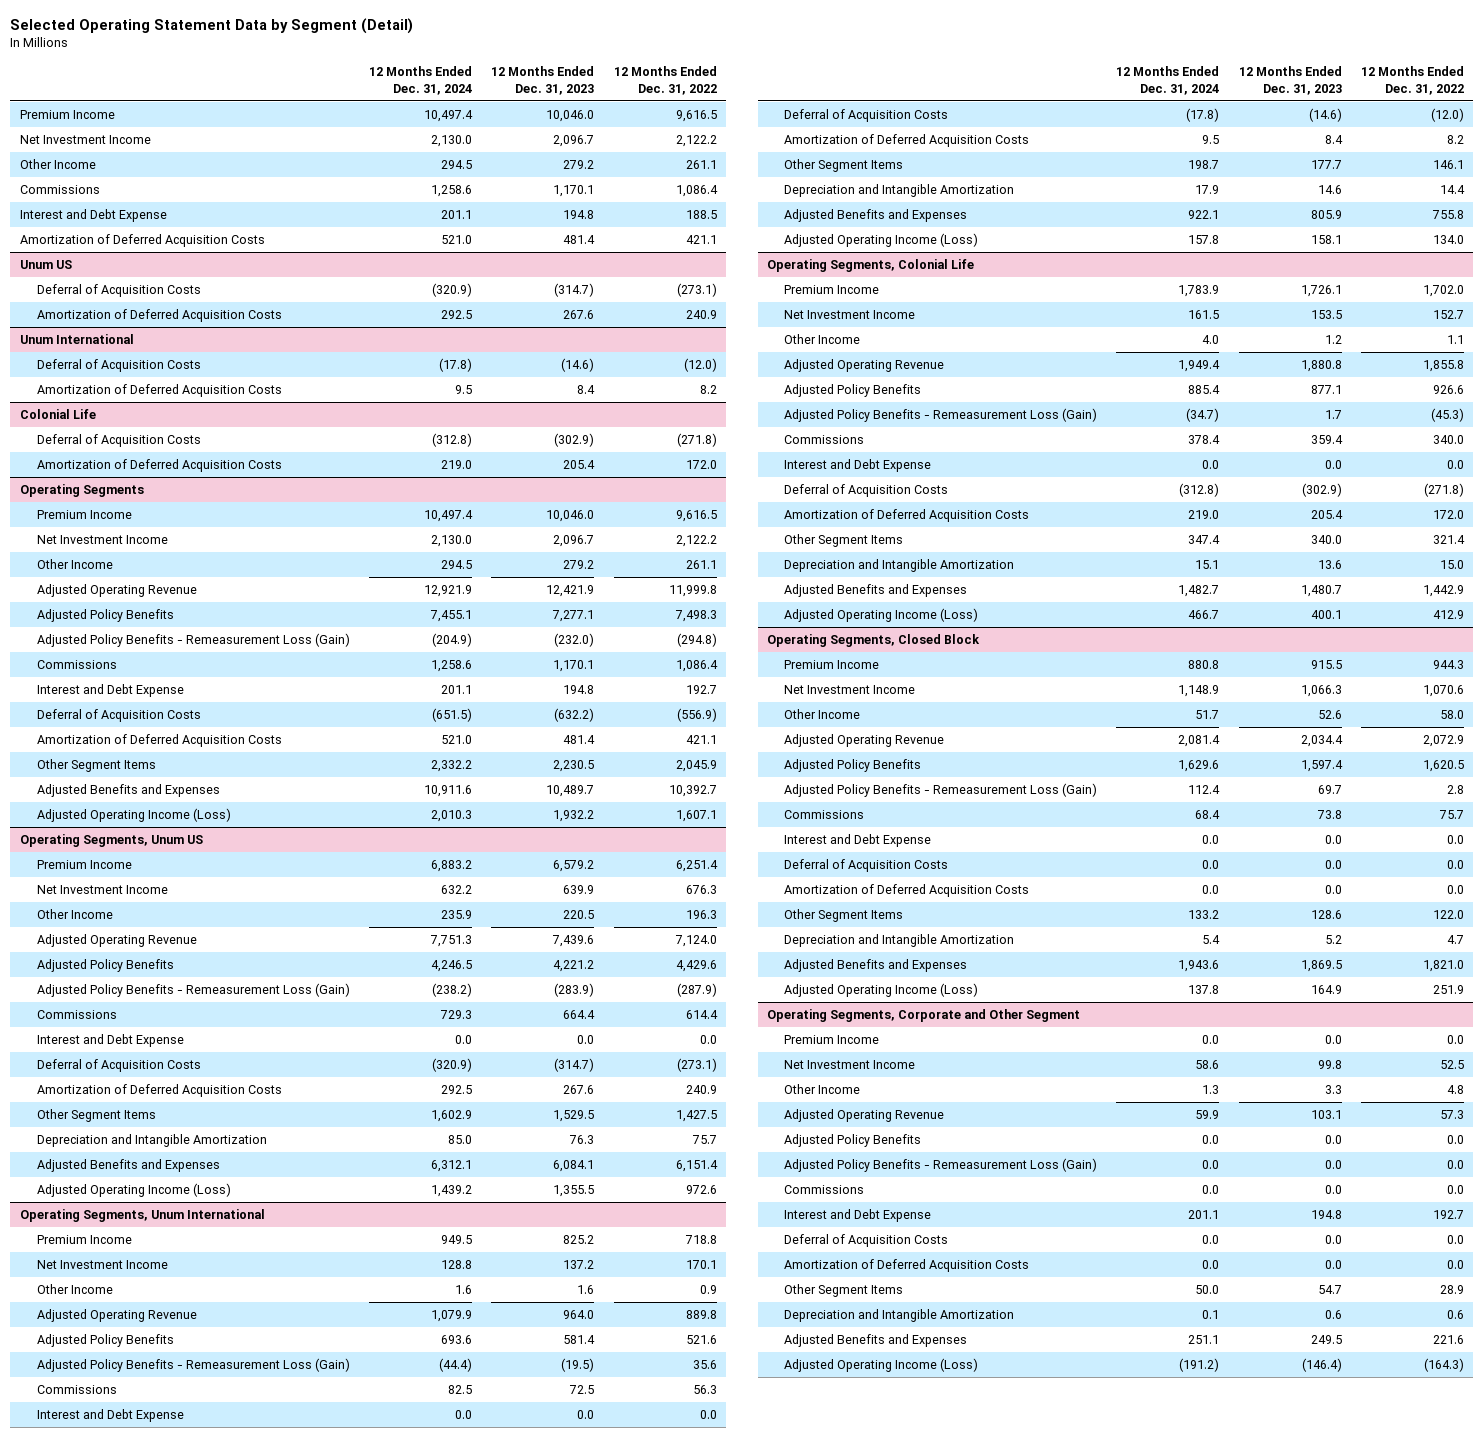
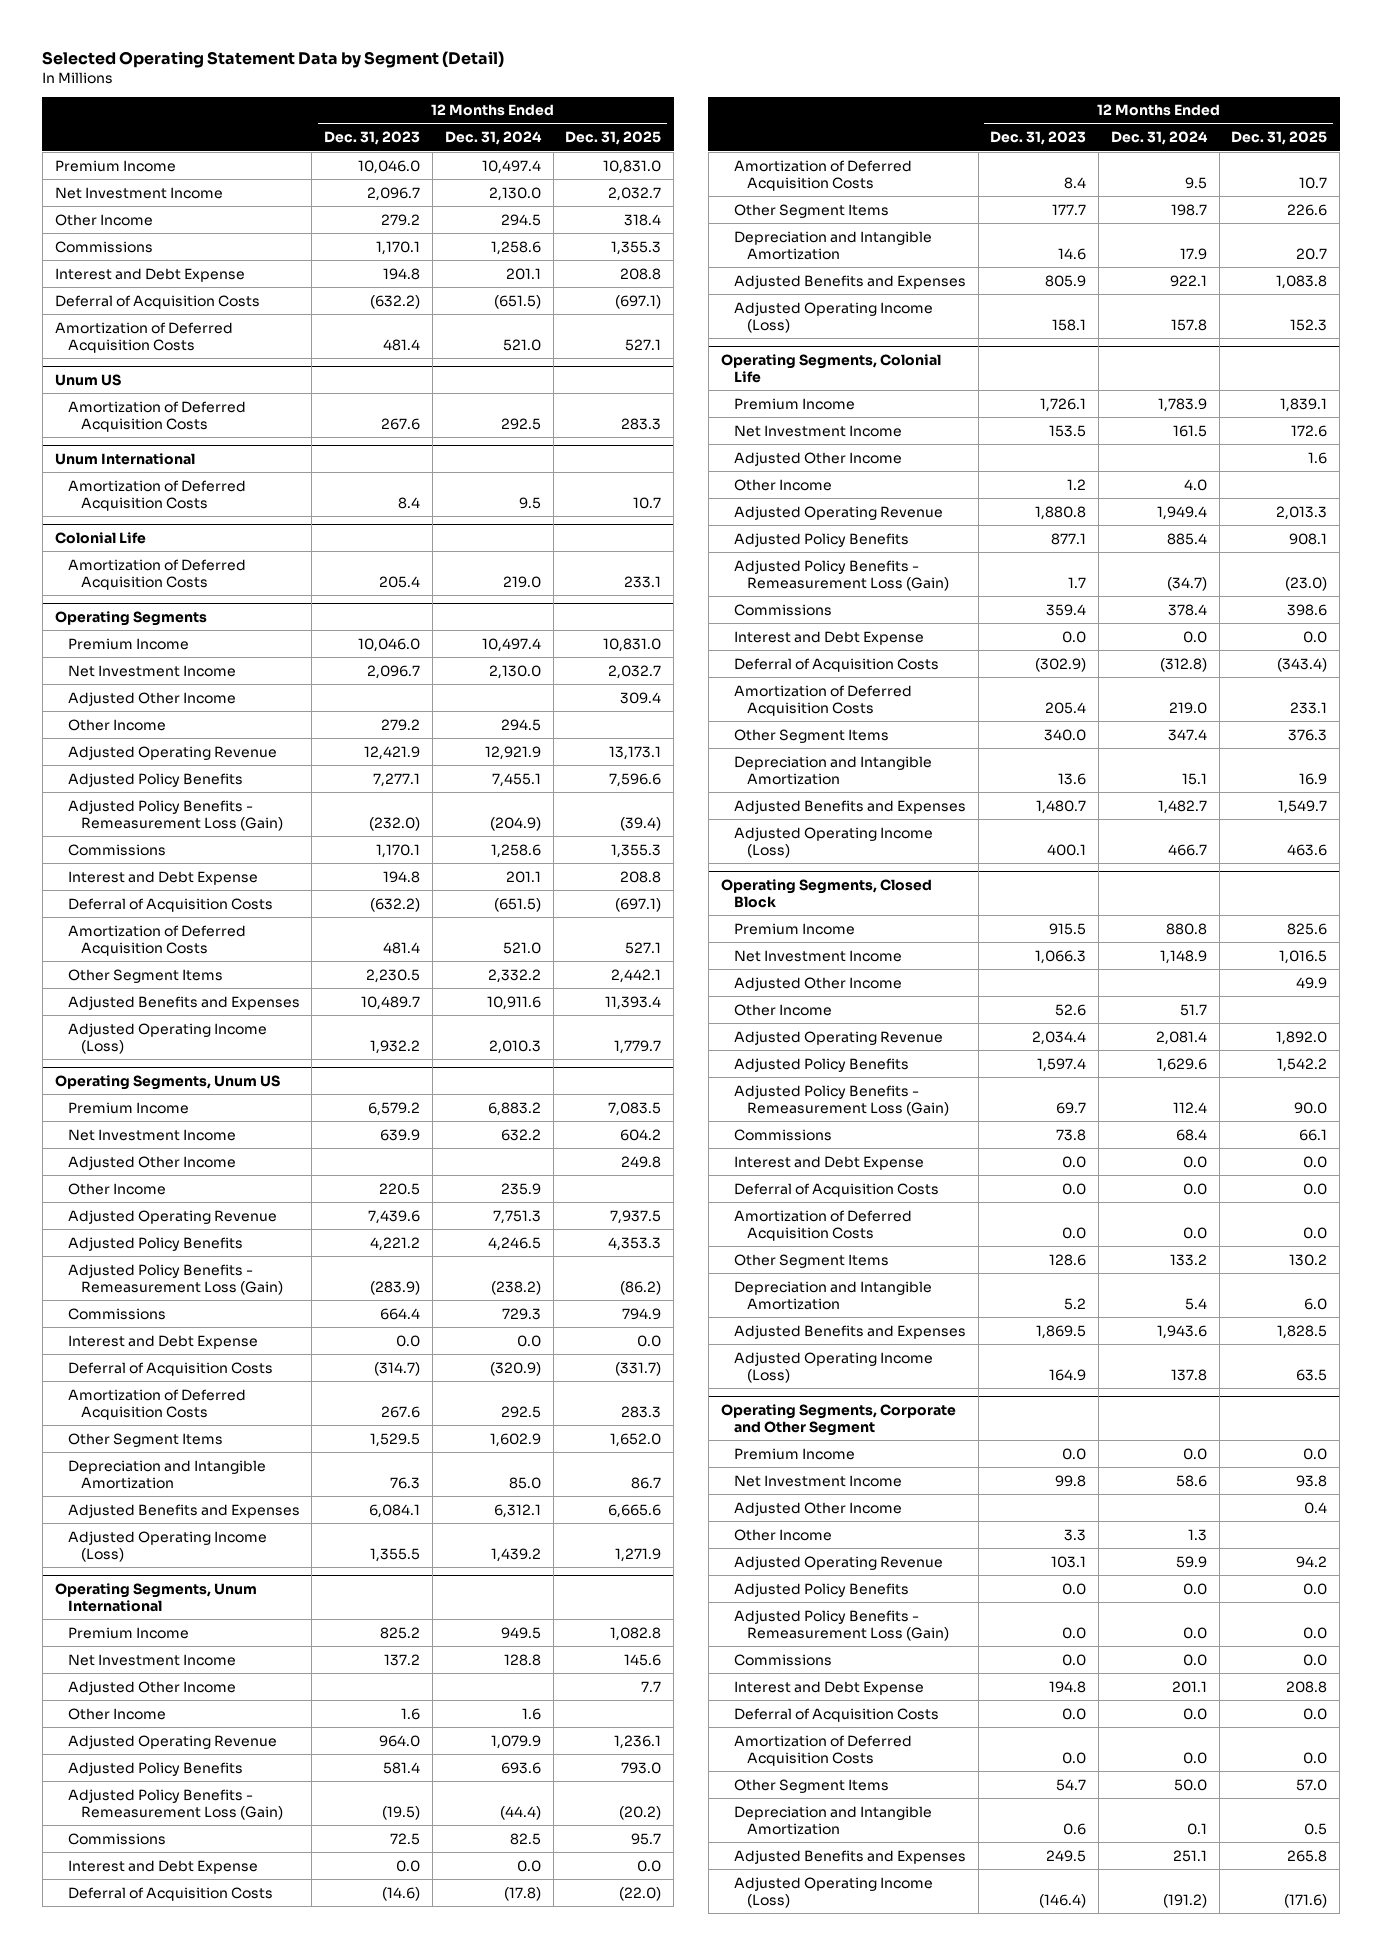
- | 12 Months Ended Dec. 31, 2024 | 12 Months Ended Dec. 31, 2023 | 12 Months Ended Dec. 31, 2022
+ | 12 Months Ended Dec. 31, 2023 | 12 Months Ended Dec. 31, 2024 | 12 Months Ended Dec. 31, 2025
+ Deferral of Acquisition Costs | (632.2) | (651.5) | (697.1)
@ Unum US
- Deferral of Acquisition Costs | (320.9) | (314.7) | (273.1)
@ Unum International
- Deferral of Acquisition Costs | (17.8) | (14.6) | (12.0)
@ Colonial Life
- Deferral of Acquisition Costs | (312.8) | (302.9) | (271.8)
@ Operating Segments
+ Adjusted Other Income | | | 309.4
@ Operating Segments, Unum US
+ Adjusted Other Income | | | 249.8
@ Operating Segments, Unum International
+ Adjusted Other Income | | | 7.7
@ Operating Segments, Colonial Life
+ Adjusted Other Income | | | 1.6
@ Operating Segments, Closed Block
+ Adjusted Other Income | | | 49.9
@ Operating Segments, Corporate and Other Segment
+ Adjusted Other Income | | | 0.4

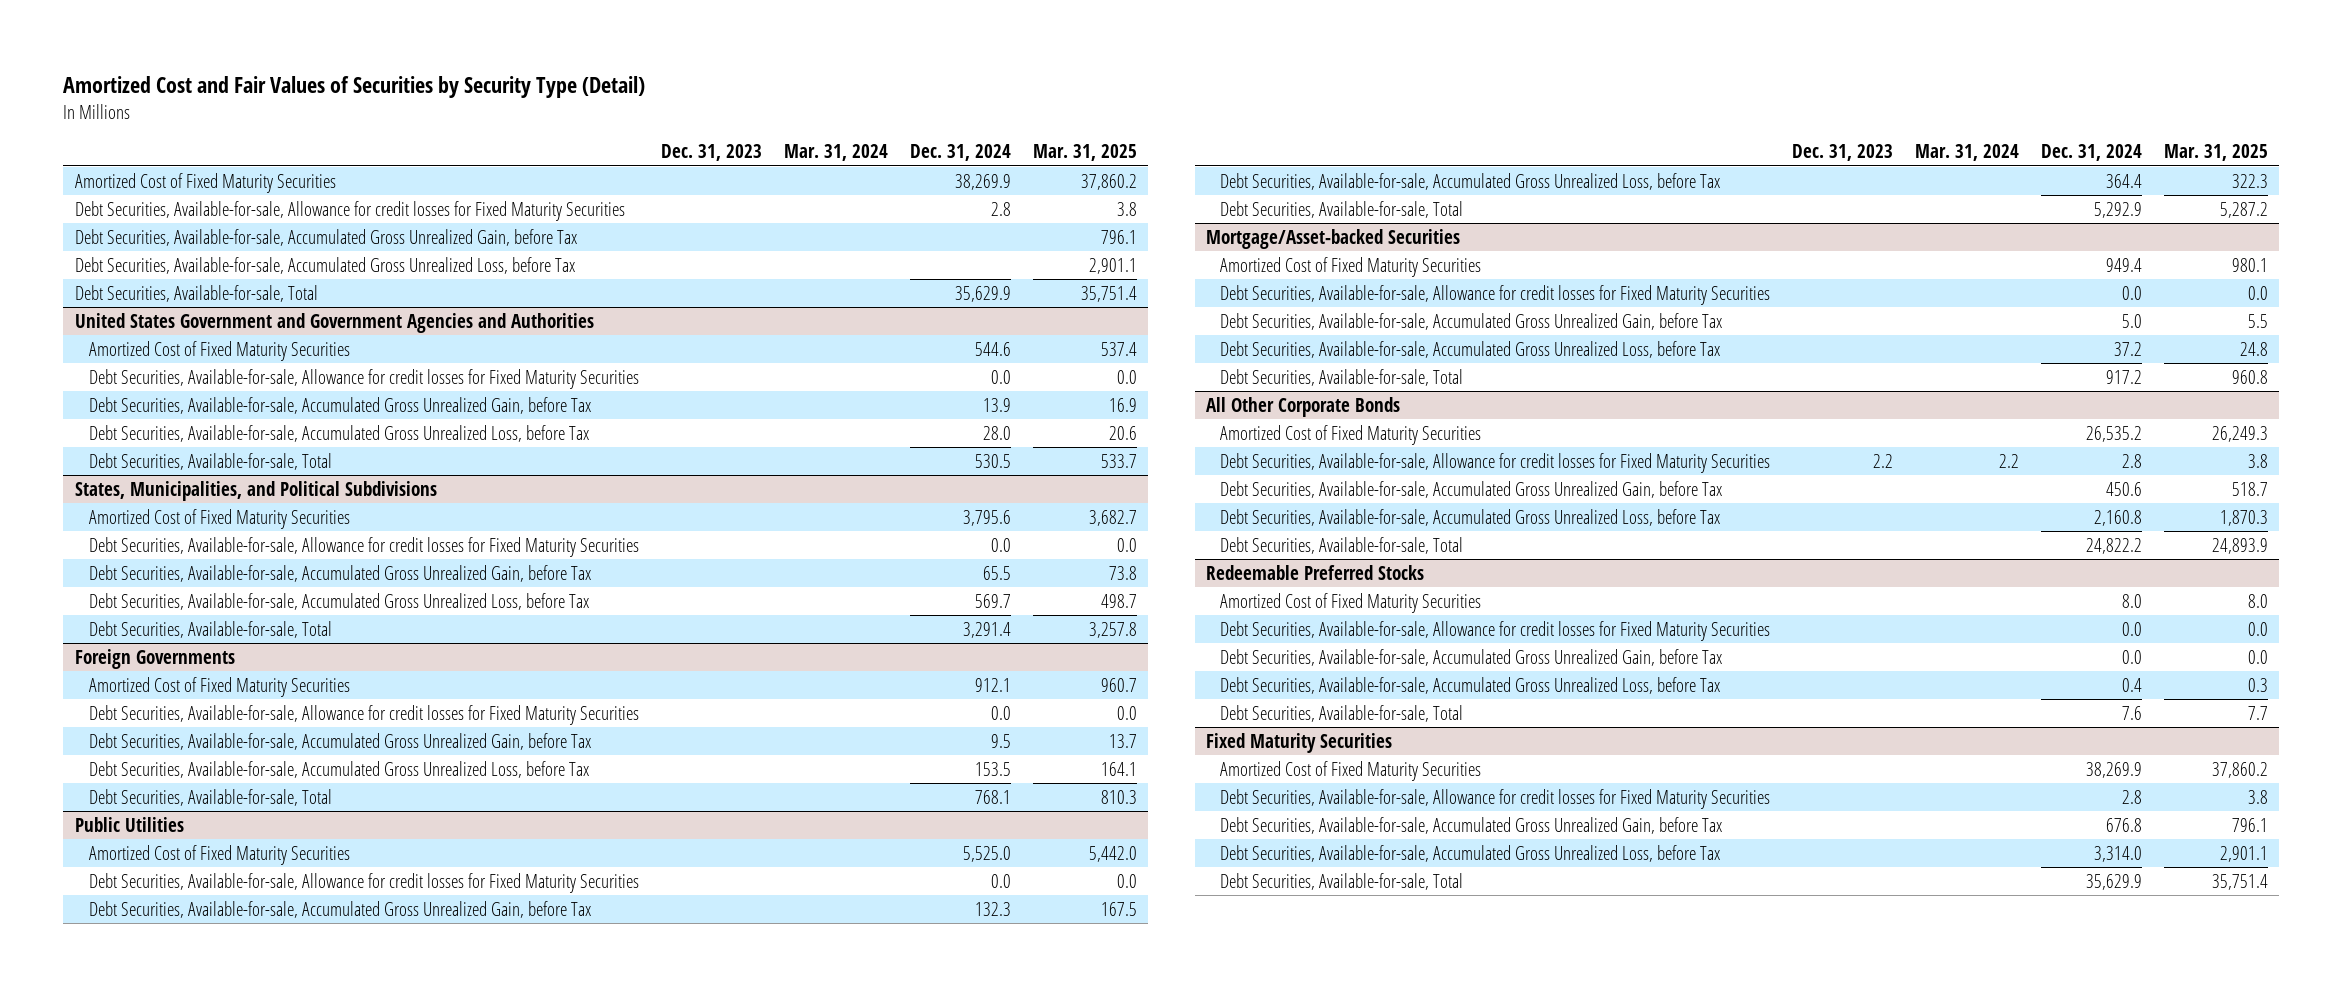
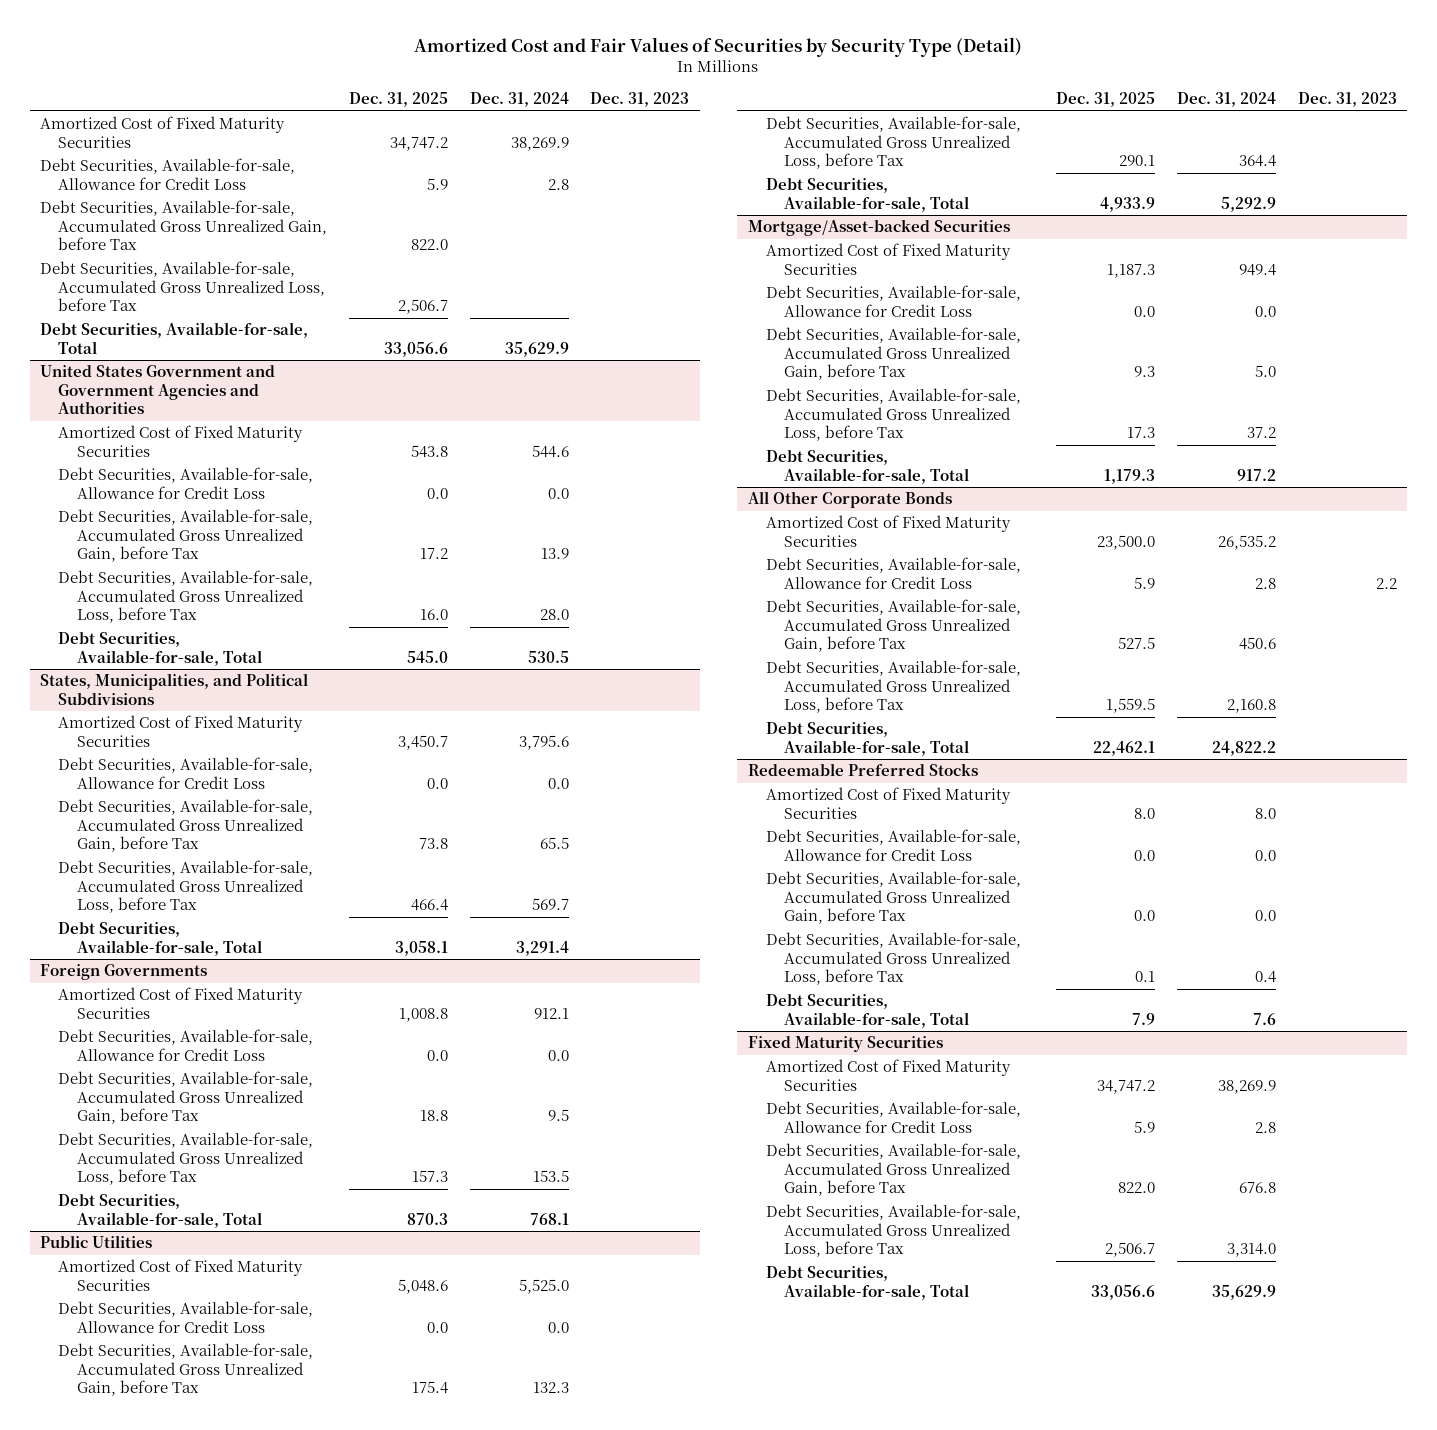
- | Dec. 31, 2023 | Mar. 31, 2024 | Dec. 31, 2024 | Mar. 31, 2025
+ | Dec. 31, 2025 | Dec. 31, 2024 | Dec. 31, 2023
- Debt Securities, Available-for-sale, Allowance for credit losses for Fixed Maturity Securities | | | 2.8 | 3.8
+ Debt Securities, Available-for-sale, Allowance for Credit Loss | 5.9 | 2.8 |
@ United States Government and Government Agencies and Authorities
- Debt Securities, Available-for-sale, Allowance for credit losses for Fixed Maturity Securities | | | 0.0 | 0.0
+ Debt Securities, Available-for-sale, Allowance for Credit Loss | 0.0 | 0.0 |
@ States, Municipalities, and Political Subdivisions
- Debt Securities, Available-for-sale, Allowance for credit losses for Fixed Maturity Securities | | | 0.0 | 0.0
+ Debt Securities, Available-for-sale, Allowance for Credit Loss | 0.0 | 0.0 |
@ Foreign Governments
- Debt Securities, Available-for-sale, Allowance for credit losses for Fixed Maturity Securities | | | 0.0 | 0.0
+ Debt Securities, Available-for-sale, Allowance for Credit Loss | 0.0 | 0.0 |
@ Public Utilities
- Debt Securities, Available-for-sale, Allowance for credit losses for Fixed Maturity Securities | | | 0.0 | 0.0
+ Debt Securities, Available-for-sale, Allowance for Credit Loss | 0.0 | 0.0 |
@ Mortgage/Asset-backed Securities
- Debt Securities, Available-for-sale, Allowance for credit losses for Fixed Maturity Securities | | | 0.0 | 0.0
+ Debt Securities, Available-for-sale, Allowance for Credit Loss | 0.0 | 0.0 |
@ All Other Corporate Bonds
- Debt Securities, Available-for-sale, Allowance for credit losses for Fixed Maturity Securities | 2.2 | 2.2 | 2.8 | 3.8
+ Debt Securities, Available-for-sale, Allowance for Credit Loss | 5.9 | 2.8 | 2.2
@ Redeemable Preferred Stocks
- Debt Securities, Available-for-sale, Allowance for credit losses for Fixed Maturity Securities | | | 0.0 | 0.0
+ Debt Securities, Available-for-sale, Allowance for Credit Loss | 0.0 | 0.0 |
@ Fixed Maturity Securities
- Debt Securities, Available-for-sale, Allowance for credit losses for Fixed Maturity Securities | | | 2.8 | 3.8
+ Debt Securities, Available-for-sale, Allowance for Credit Loss | 5.9 | 2.8 |

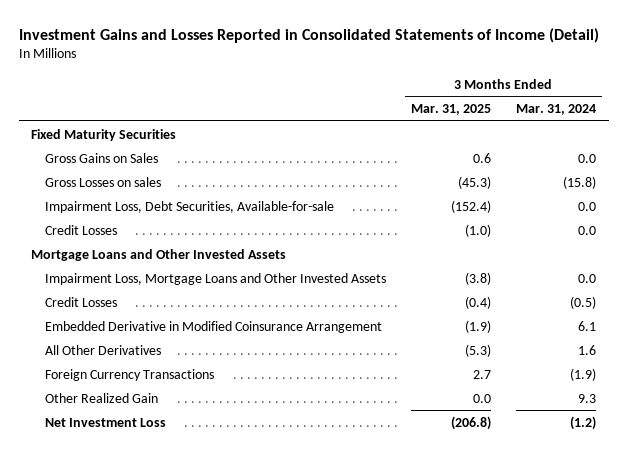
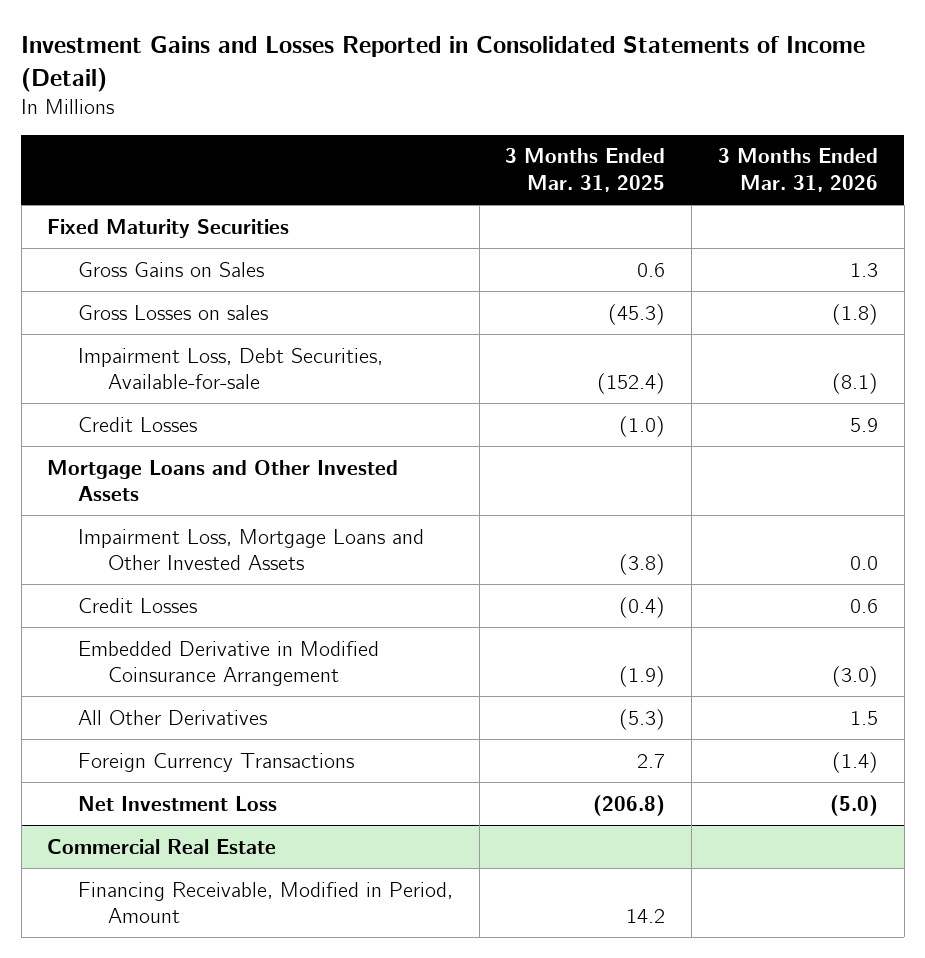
- | 3 Months Ended Mar. 31, 2025 | 3 Months Ended Mar. 31, 2024
+ | 3 Months Ended Mar. 31, 2025 | 3 Months Ended Mar. 31, 2026
- Other Realized Gain | 0.0 | 9.3
+ Commercial Real Estate
+ Financing Receivable, Modified in Period, Amount | 14.2 |

